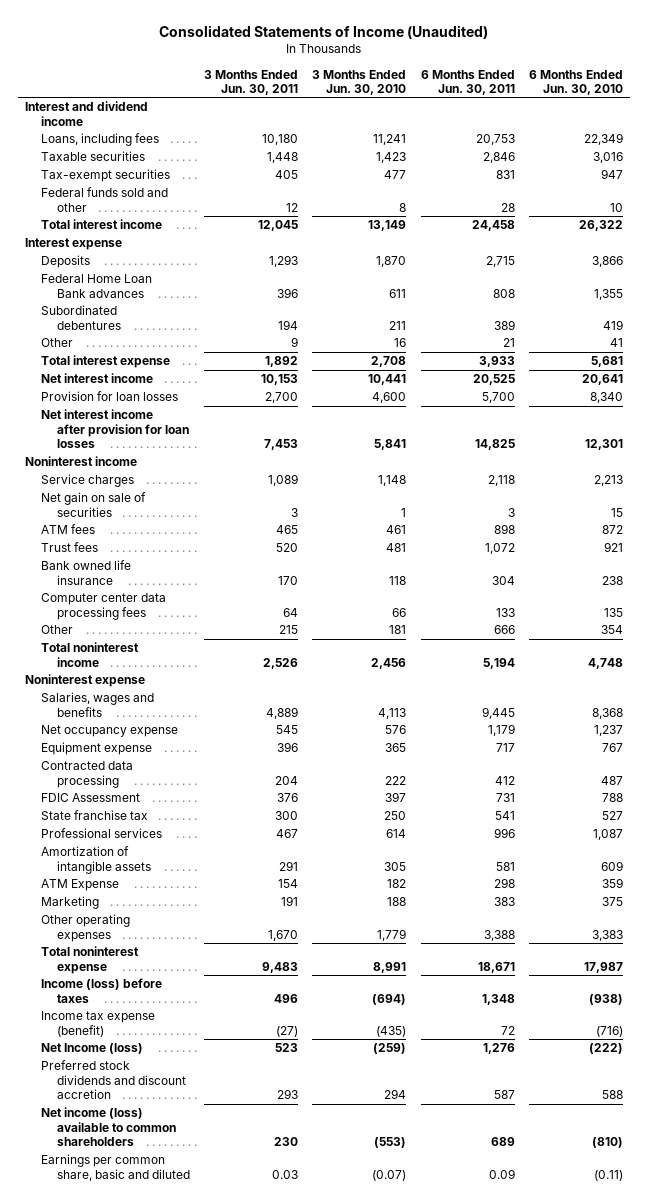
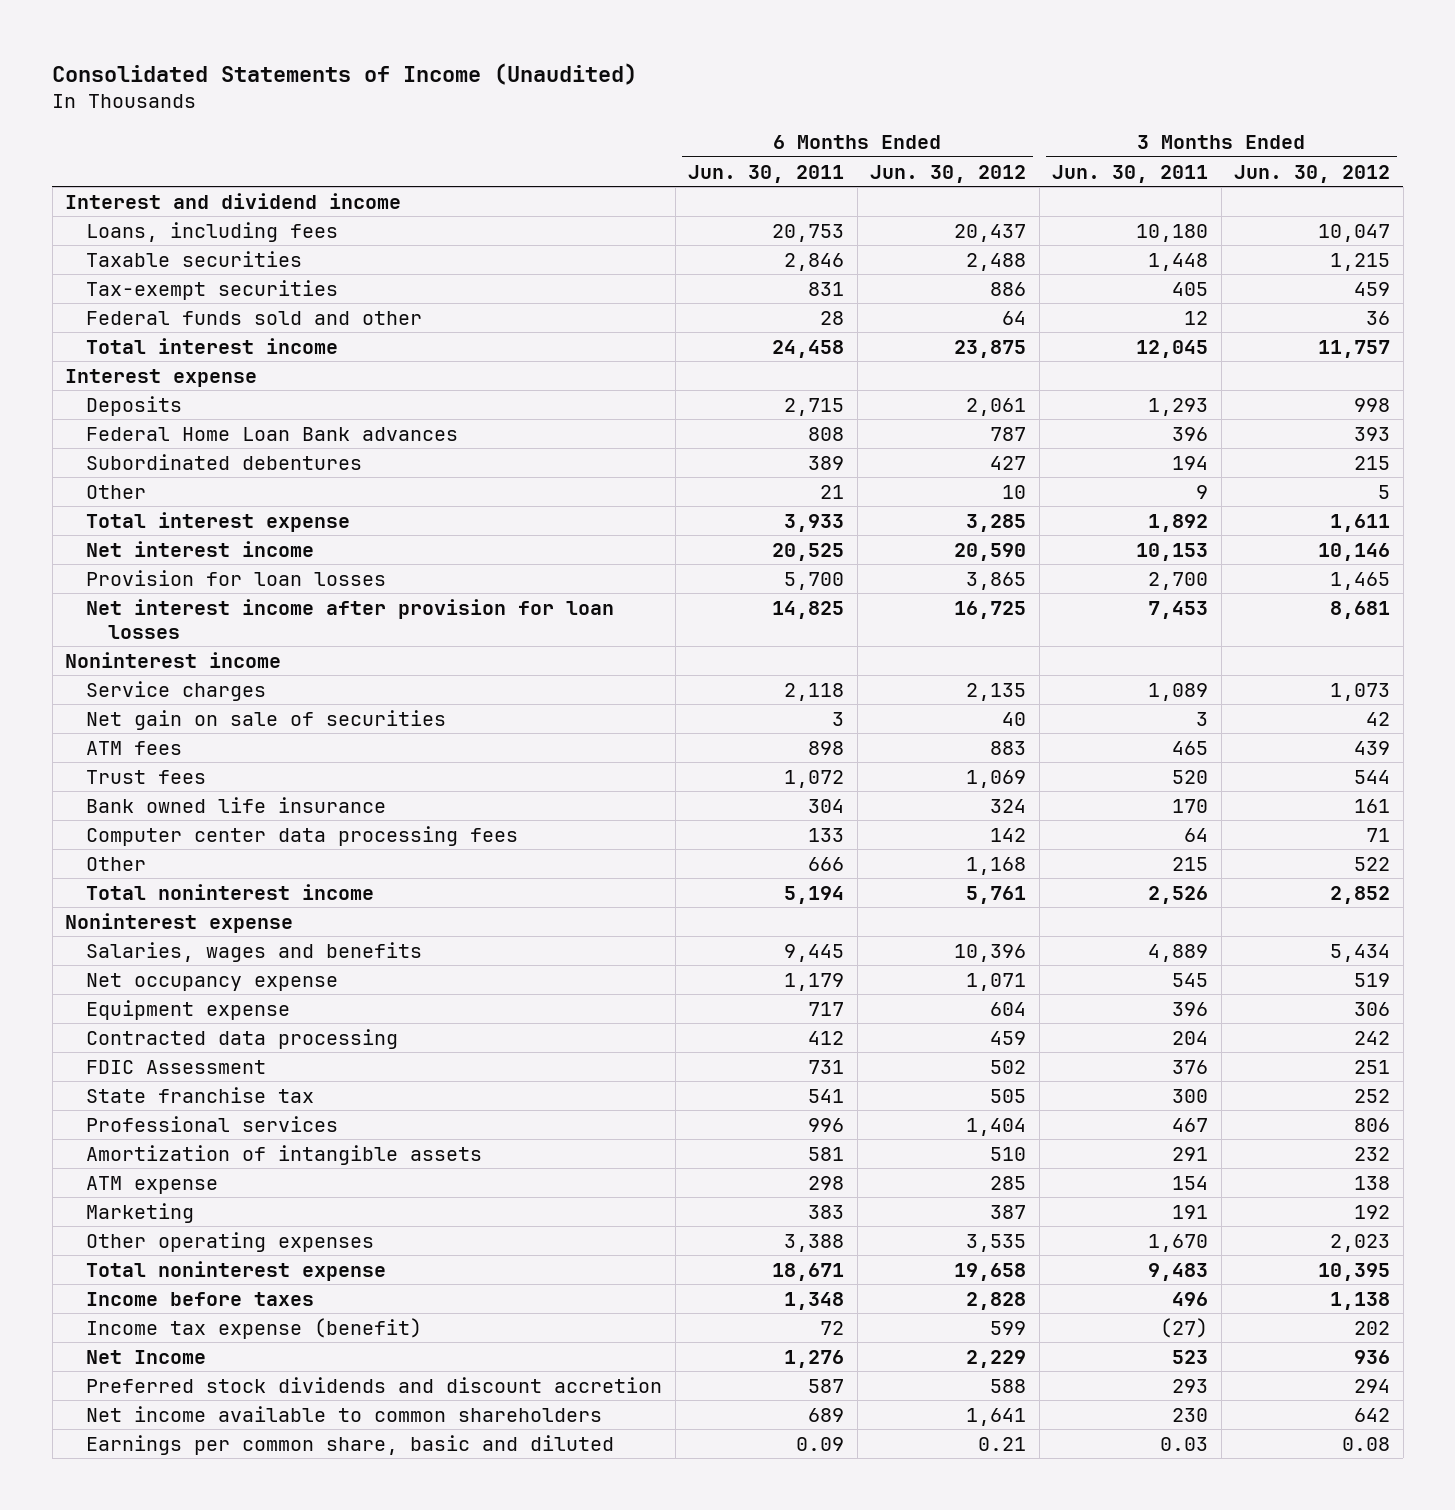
- | 3 Months Ended Jun. 30, 2011 | 3 Months Ended Jun. 30, 2010 | 6 Months Ended Jun. 30, 2011 | 6 Months Ended Jun. 30, 2010
+ | 6 Months Ended Jun. 30, 2011 | 6 Months Ended Jun. 30, 2012 | 3 Months Ended Jun. 30, 2011 | 3 Months Ended Jun. 30, 2012
- ATM Expense | 154 | 182 | 298 | 359
+ ATM expense | 298 | 285 | 154 | 138
- Income (loss) before taxes | 496 | (694) | 1,348 | (938)
+ Income before taxes | 1,348 | 2,828 | 496 | 1,138
- Net Income (loss) | 523 | (259) | 1,276 | (222)
+ Net Income | 1,276 | 2,229 | 523 | 936
- Net income (loss) available to common shareholders | 230 | (553) | 689 | (810)
+ Net income available to common shareholders | 689 | 1,641 | 230 | 642

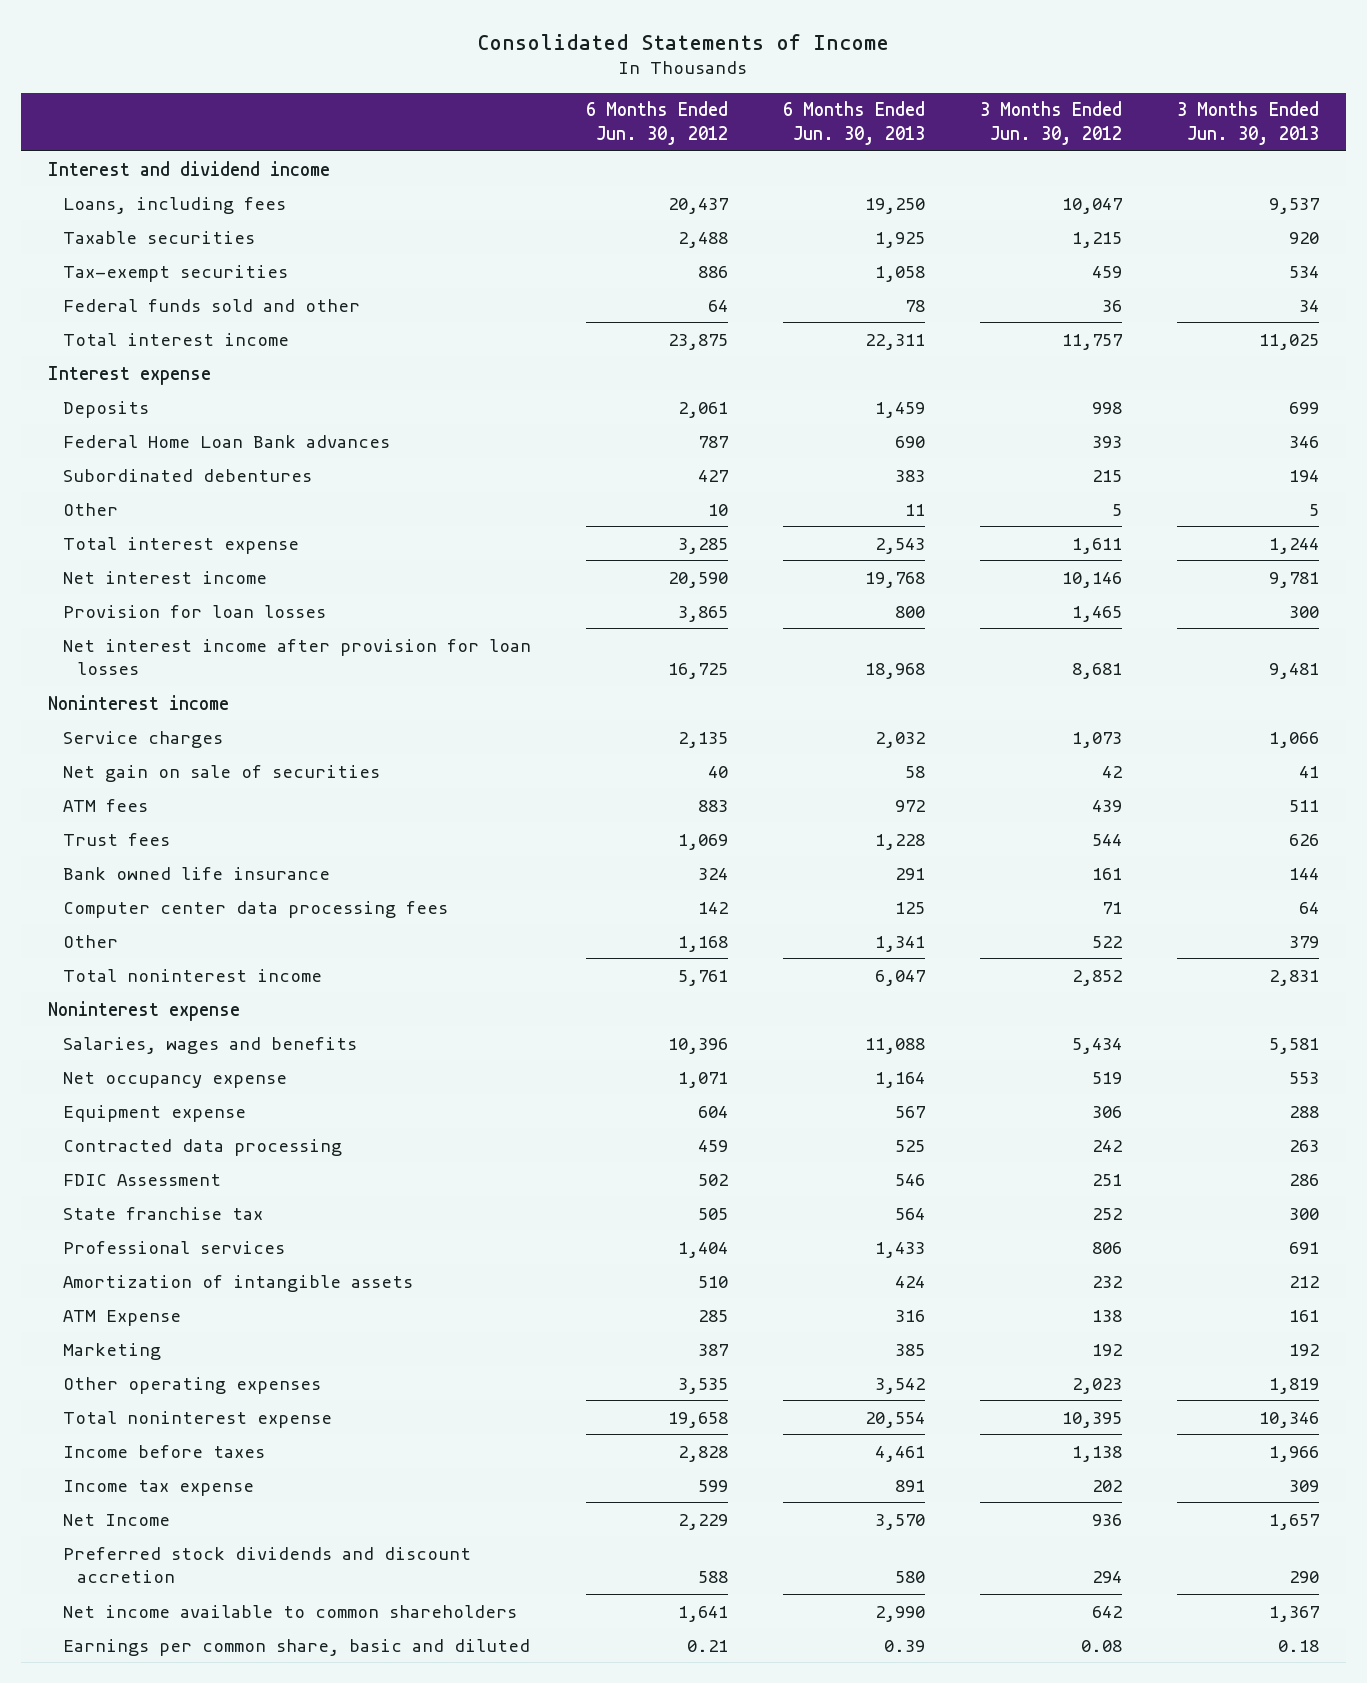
- Consolidated Statements of Income (Unaudited)
+ Consolidated Statements of Income
- | 6 Months Ended Jun. 30, 2011 | 6 Months Ended Jun. 30, 2012 | 3 Months Ended Jun. 30, 2011 | 3 Months Ended Jun. 30, 2012
+ | 6 Months Ended Jun. 30, 2012 | 6 Months Ended Jun. 30, 2013 | 3 Months Ended Jun. 30, 2012 | 3 Months Ended Jun. 30, 2013
- ATM expense | 298 | 285 | 154 | 138
+ ATM Expense | 285 | 316 | 138 | 161
- Income tax expense (benefit) | 72 | 599 | (27) | 202
+ Income tax expense | 599 | 891 | 202 | 309

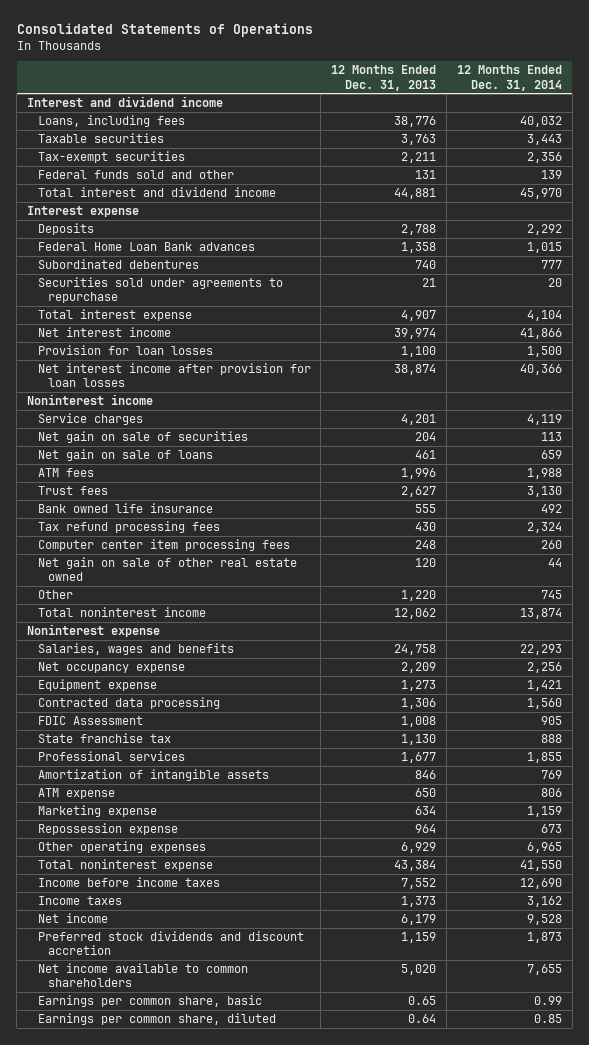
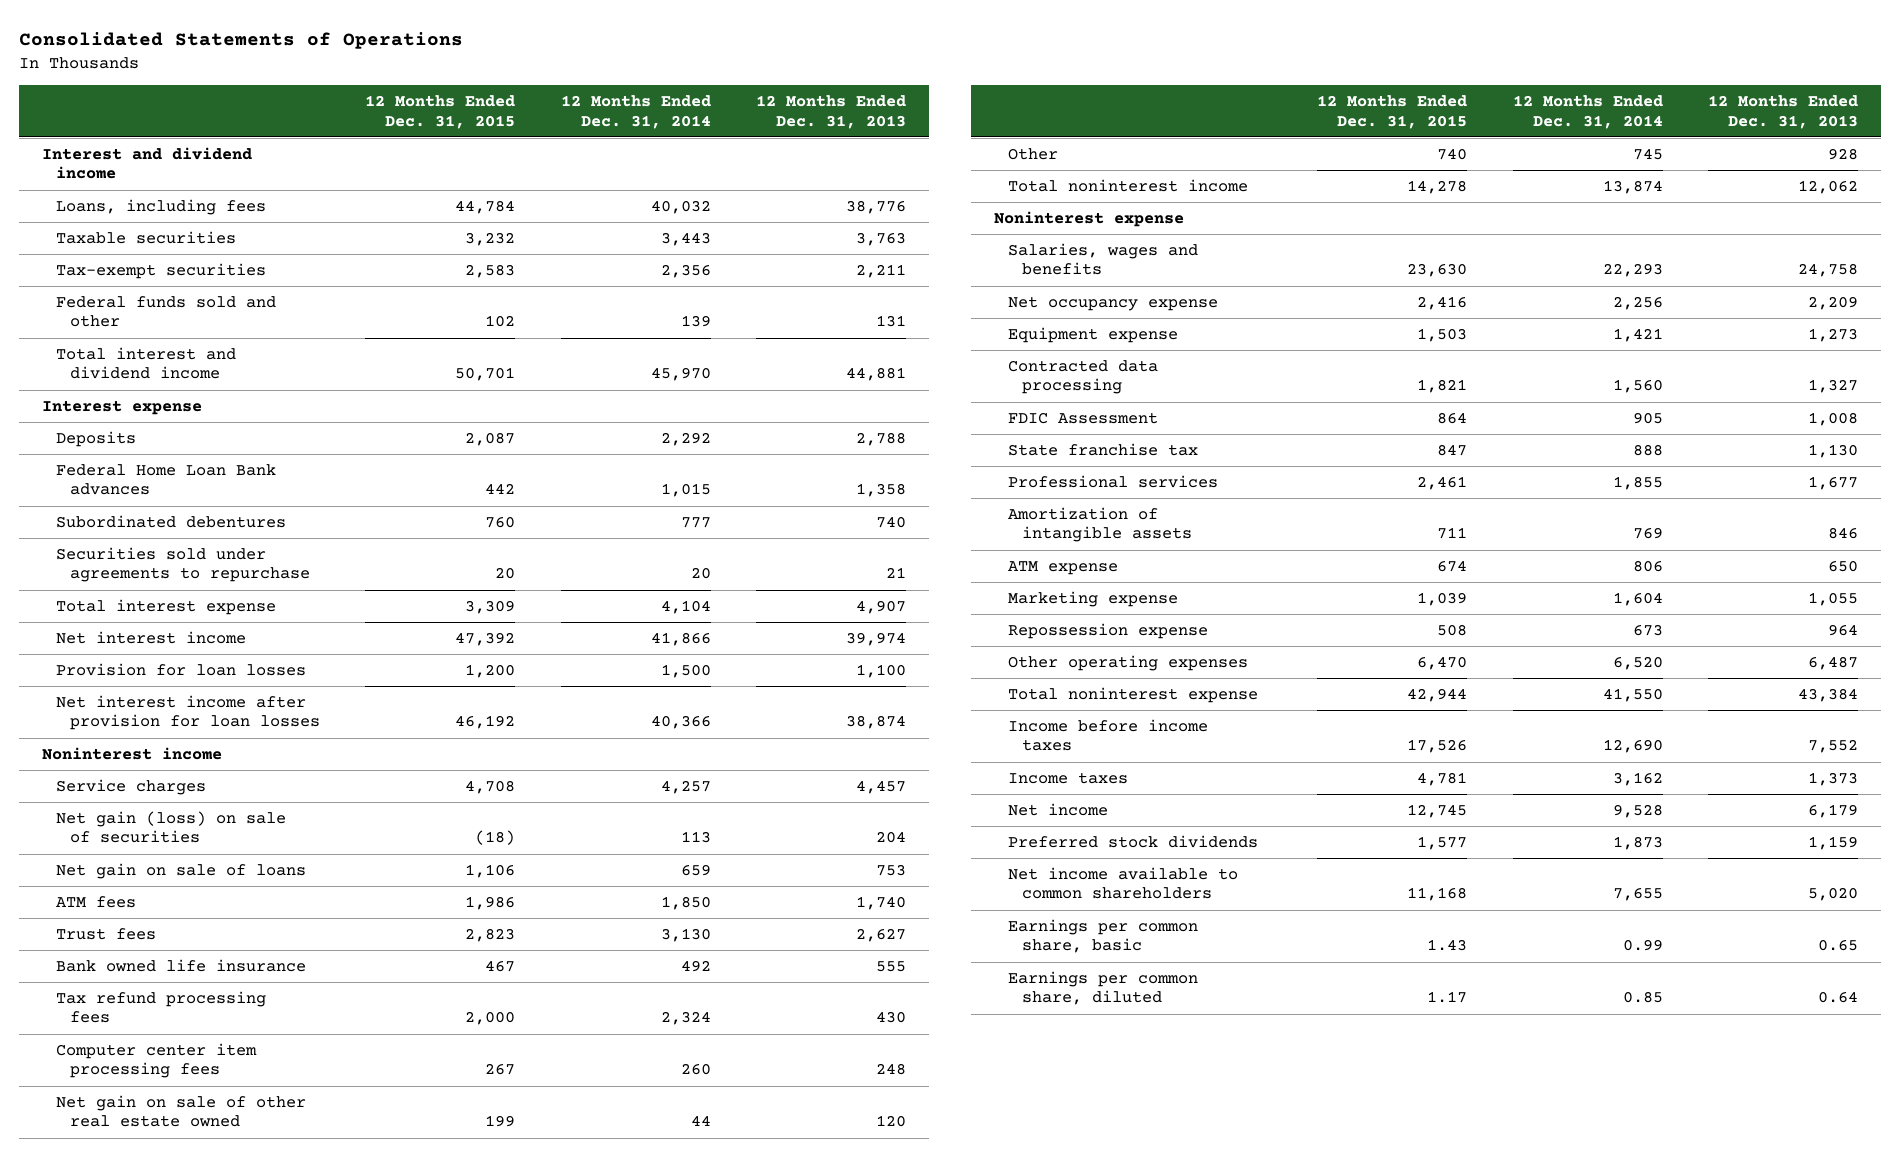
- | 12 Months Ended Dec. 31, 2013 | 12 Months Ended Dec. 31, 2014
+ | 12 Months Ended Dec. 31, 2015 | 12 Months Ended Dec. 31, 2014 | 12 Months Ended Dec. 31, 2013
- Service charges | 4,201 | 4,119
- Net gain on sale of securities | 204 | 113
- Net gain on sale of loans | 461 | 659
- ATM fees | 1,996 | 1,988
+ Service charges | 4,708 | 4,257 | 4,457
+ Net gain (loss) on sale of securities | (18) | 113 | 204
+ Net gain on sale of loans | 1,106 | 659 | 753
+ ATM fees | 1,986 | 1,850 | 1,740
- Other | 1,220 | 745
+ Other | 740 | 745 | 928
- Contracted data processing | 1,306 | 1,560
+ Contracted data processing | 1,821 | 1,560 | 1,327
- Marketing expense | 634 | 1,159
+ Marketing expense | 1,039 | 1,604 | 1,055
- Other operating expenses | 6,929 | 6,965
+ Other operating expenses | 6,470 | 6,520 | 6,487
- Preferred stock dividends and discount accretion | 1,159 | 1,873
+ Preferred stock dividends | 1,577 | 1,873 | 1,159

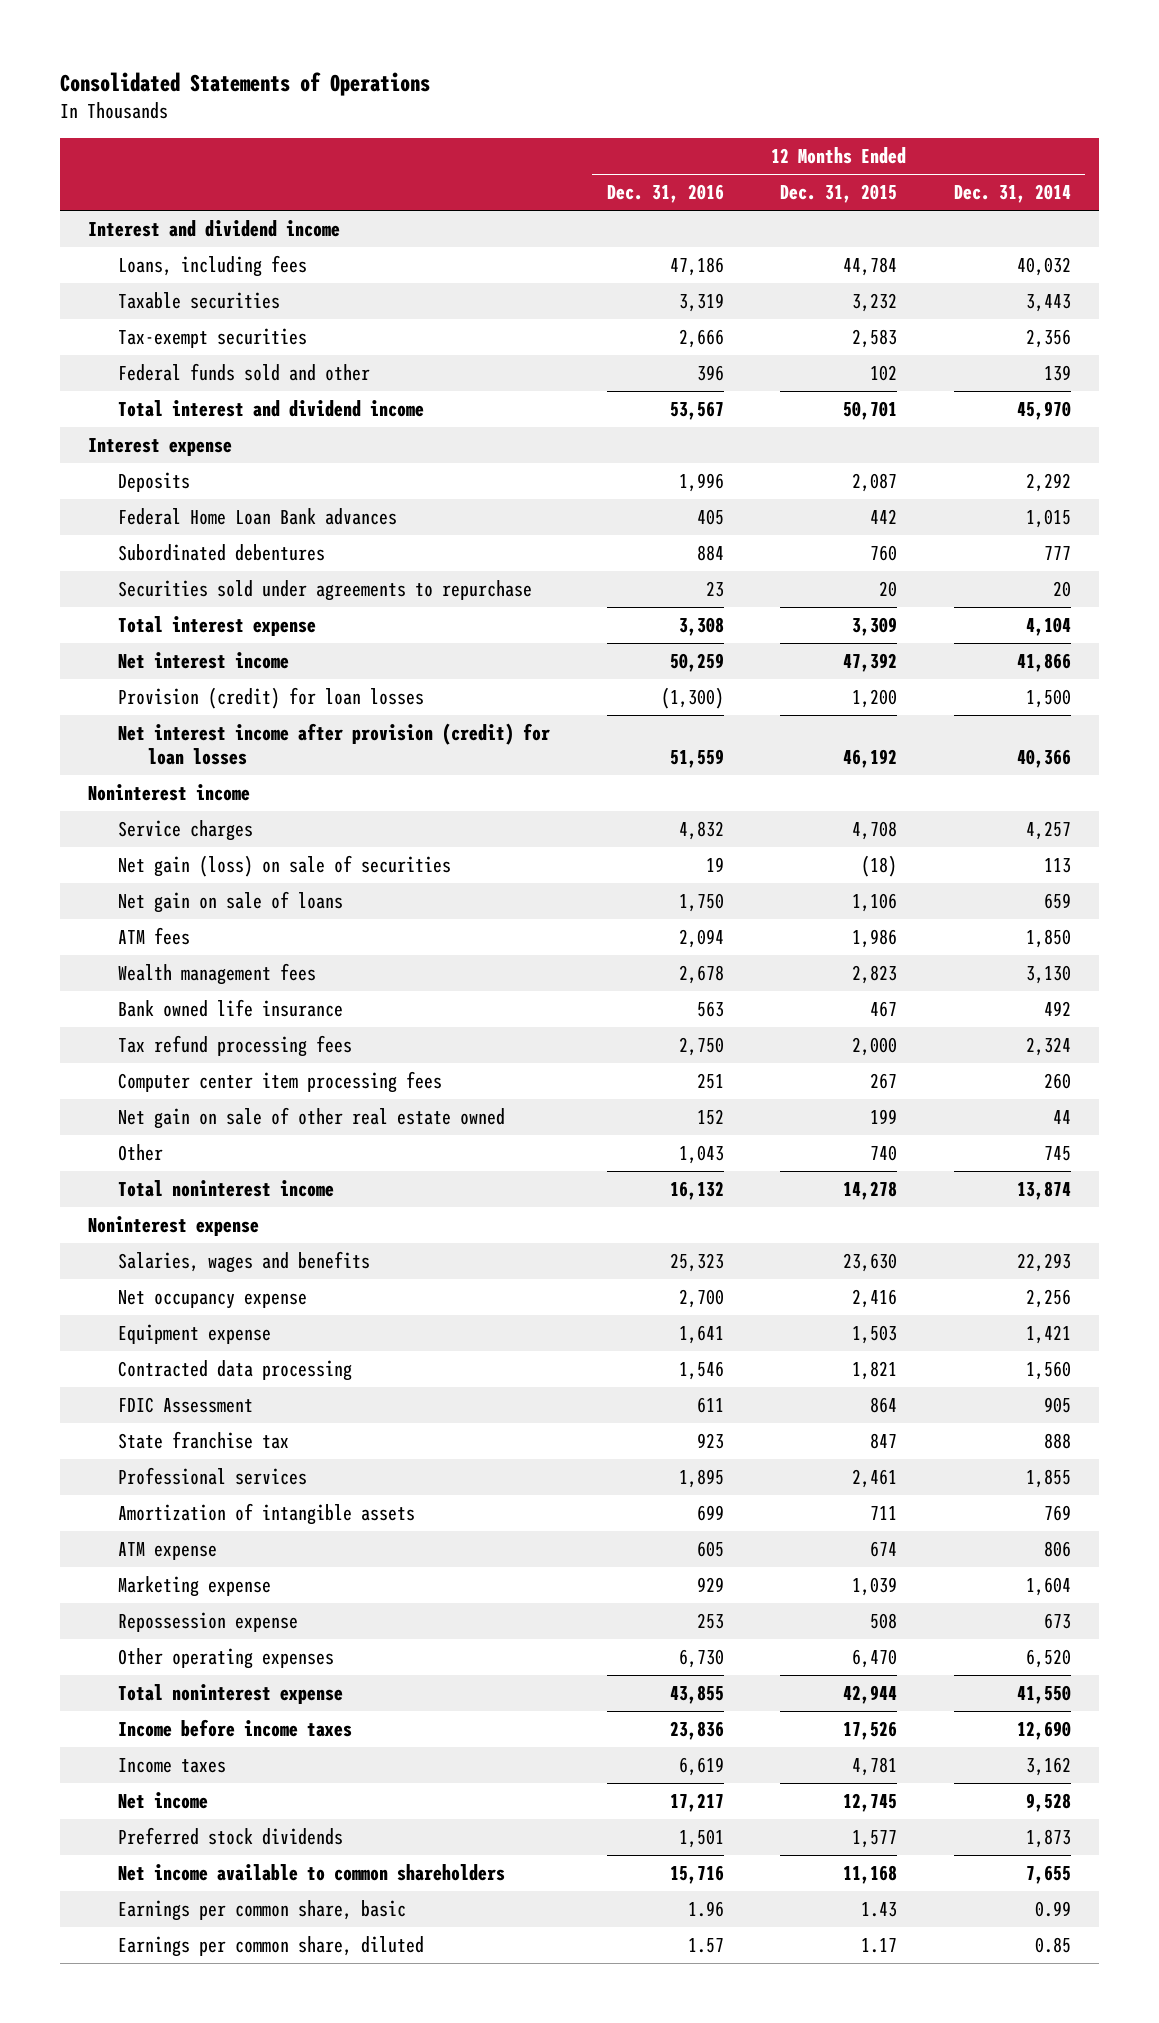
- | 12 Months Ended Dec. 31, 2015 | 12 Months Ended Dec. 31, 2014 | 12 Months Ended Dec. 31, 2013
+ | 12 Months Ended Dec. 31, 2016 | 12 Months Ended Dec. 31, 2015 | 12 Months Ended Dec. 31, 2014
- Provision for loan losses | 1,200 | 1,500 | 1,100
- Net interest income after provision for loan losses | 46,192 | 40,366 | 38,874
+ Provision (credit) for loan losses | (1,300) | 1,200 | 1,500
+ Net interest income after provision (credit) for loan losses | 51,559 | 46,192 | 40,366
- Trust fees | 2,823 | 3,130 | 2,627
+ Wealth management fees | 2,678 | 2,823 | 3,130

